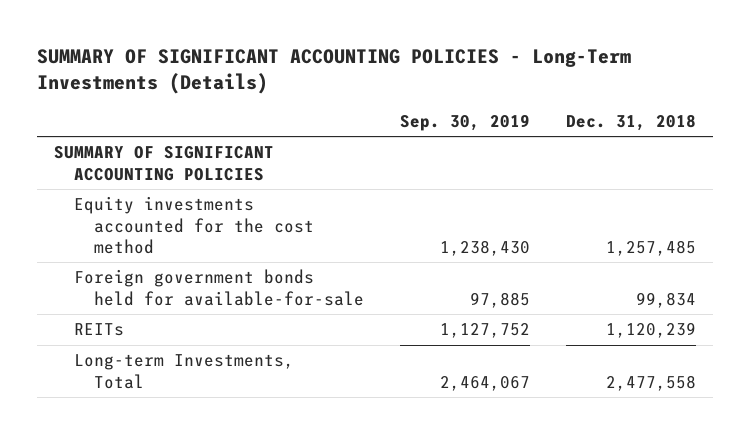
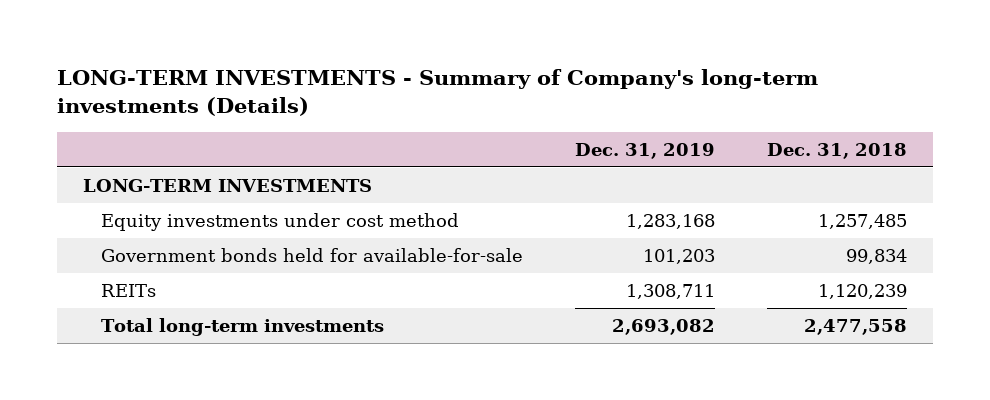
- SUMMARY OF SIGNIFICANT ACCOUNTING POLICIES - Long-Term Investments (Details)
+ LONG-TERM INVESTMENTS - Summary of Company's long-term investments (Details)
- | Sep. 30, 2019 | Dec. 31, 2018
+ | Dec. 31, 2019 | Dec. 31, 2018
- SUMMARY OF SIGNIFICANT ACCOUNTING POLICIES
- Equity investments accounted for the cost method | 1,238,430 | 1,257,485
- Foreign government bonds held for available-for-sale | 97,885 | 99,834
+ LONG-TERM INVESTMENTS
+ Equity investments under cost method | 1,283,168 | 1,257,485
+ Government bonds held for available-for-sale | 101,203 | 99,834
- Long-term Investments, Total | 2,464,067 | 2,477,558
+ Total long-term investments | 2,693,082 | 2,477,558

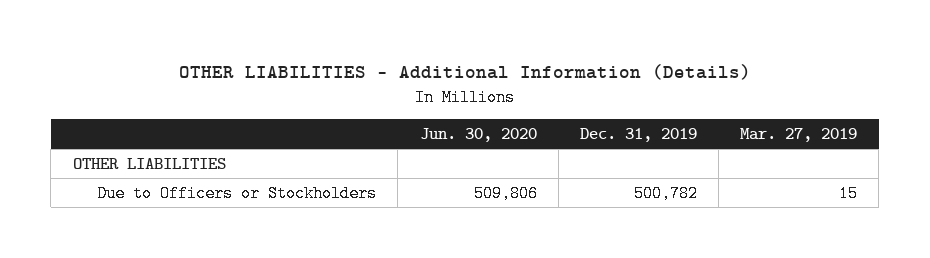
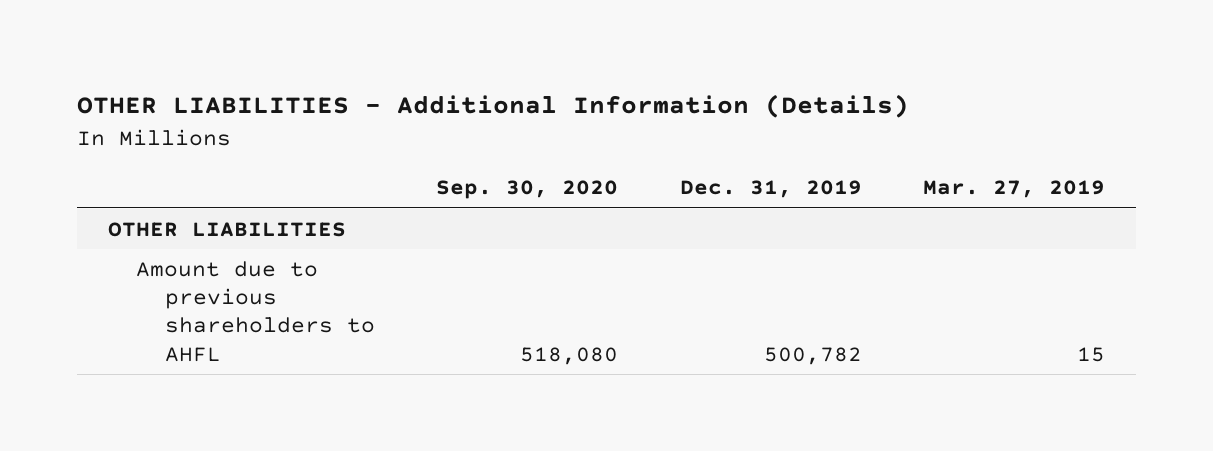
- | Jun. 30, 2020 | Dec. 31, 2019 | Mar. 27, 2019
+ | Sep. 30, 2020 | Dec. 31, 2019 | Mar. 27, 2019
- Due to Officers or Stockholders | 509,806 | 500,782 | 15
+ Amount due to previous shareholders to AHFL | 518,080 | 500,782 | 15

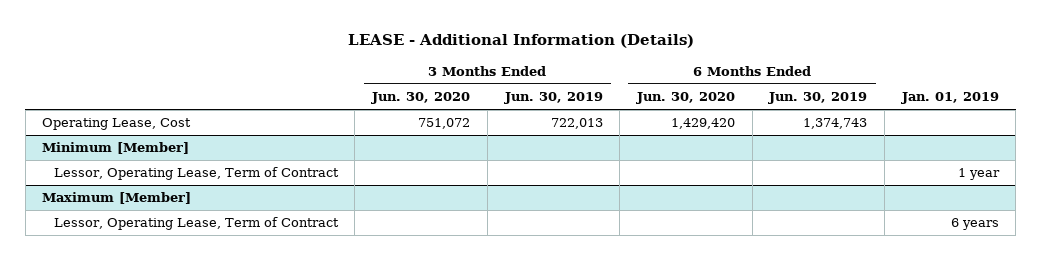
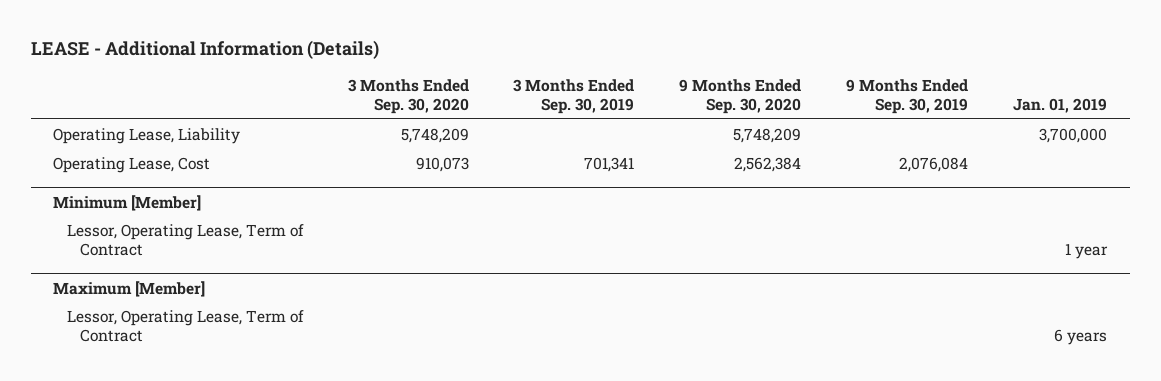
- | 3 Months Ended Jun. 30, 2020 | 3 Months Ended Jun. 30, 2019 | 6 Months Ended Jun. 30, 2020 | 6 Months Ended Jun. 30, 2019 | Jan. 01, 2019
+ | 3 Months Ended Sep. 30, 2020 | 3 Months Ended Sep. 30, 2019 | 9 Months Ended Sep. 30, 2020 | 9 Months Ended Sep. 30, 2019 | Jan. 01, 2019
+ Operating Lease, Liability | 5,748,209 | | 5,748,209 | | 3,700,000

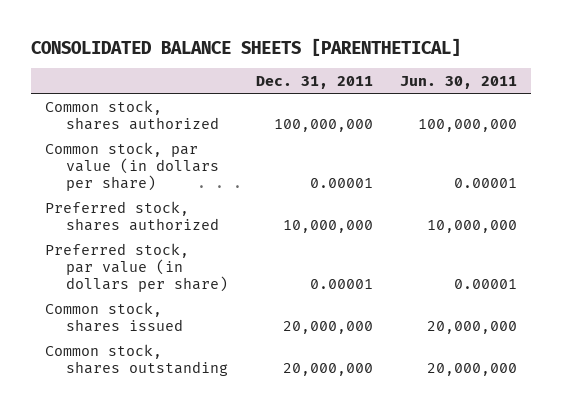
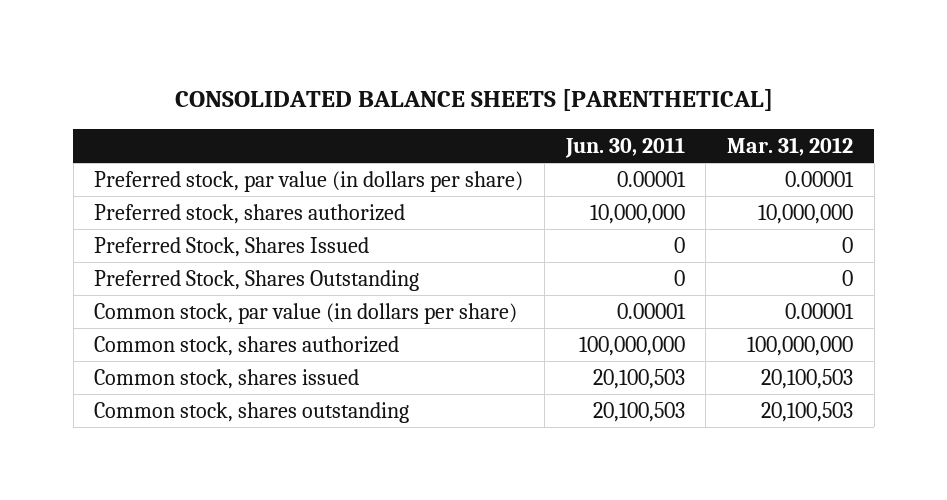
- | Dec. 31, 2011 | Jun. 30, 2011
+ | Jun. 30, 2011 | Mar. 31, 2012
- Common stock, shares issued | 20,000,000 | 20,000,000
- Common stock, shares outstanding | 20,000,000 | 20,000,000
moved down: Preferred stock, shares authorized | 10,000,000 | 10,000,000
+ Preferred Stock, Shares Issued | 0 | 0
+ Preferred Stock, Shares Outstanding | 0 | 0
moved down: Common stock, par value (in dollars per share) | 0.00001 | 0.00001
moved down: Common stock, shares authorized | 100,000,000 | 100,000,000
+ Common stock, shares issued | 20,100,503 | 20,100,503
+ Common stock, shares outstanding | 20,100,503 | 20,100,503

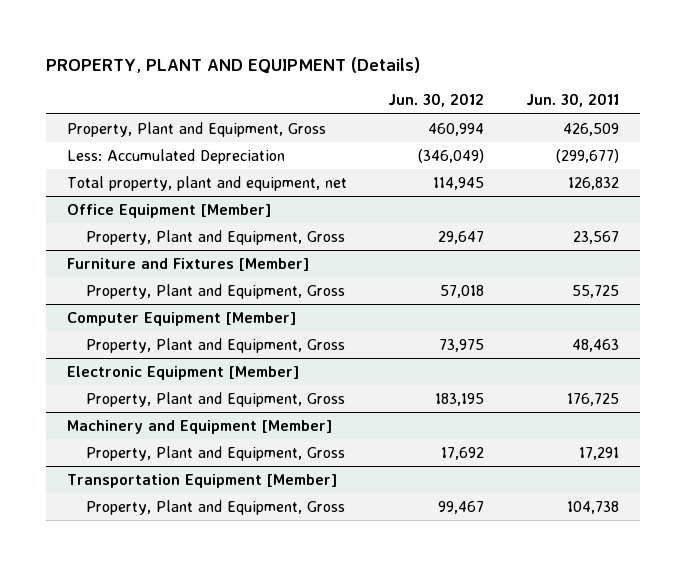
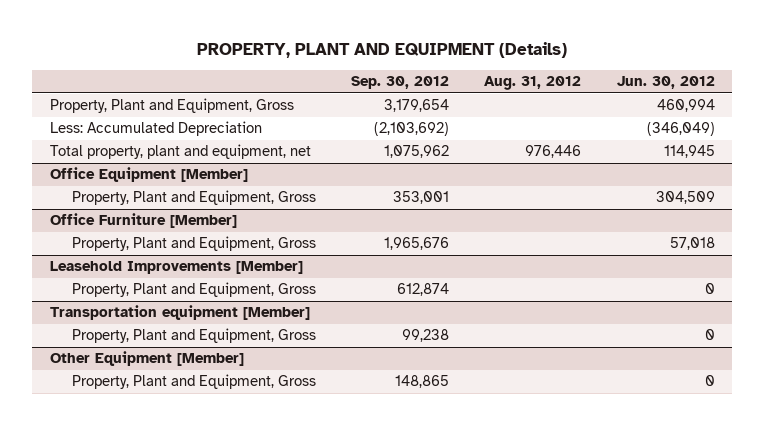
- | Jun. 30, 2012 | Jun. 30, 2011
+ | Sep. 30, 2012 | Aug. 31, 2012 | Jun. 30, 2012
@ Office Equipment [Member]
- Property, Plant and Equipment, Gross | 29,647 | 23,567
- Furniture and Fixtures [Member]
@ Office Equipment [Member]
+ Property, Plant and Equipment, Gross | 353,001 | | 304,509
+ Office Furniture [Member]
- Computer Equipment [Member]
- Property, Plant and Equipment, Gross | 73,975 | 48,463
- Electronic Equipment [Member]
- Property, Plant and Equipment, Gross | 183,195 | 176,725
- Machinery and Equipment [Member]
- Property, Plant and Equipment, Gross | 17,692 | 17,291
- Transportation Equipment [Member]
- Property, Plant and Equipment, Gross | 99,467 | 104,738
+ Leasehold Improvements [Member]
+ Property, Plant and Equipment, Gross | 612,874 | | 0
+ Transportation equipment [Member]
+ Property, Plant and Equipment, Gross | 99,238 | | 0
+ Other Equipment [Member]
+ Property, Plant and Equipment, Gross | 148,865 | | 0

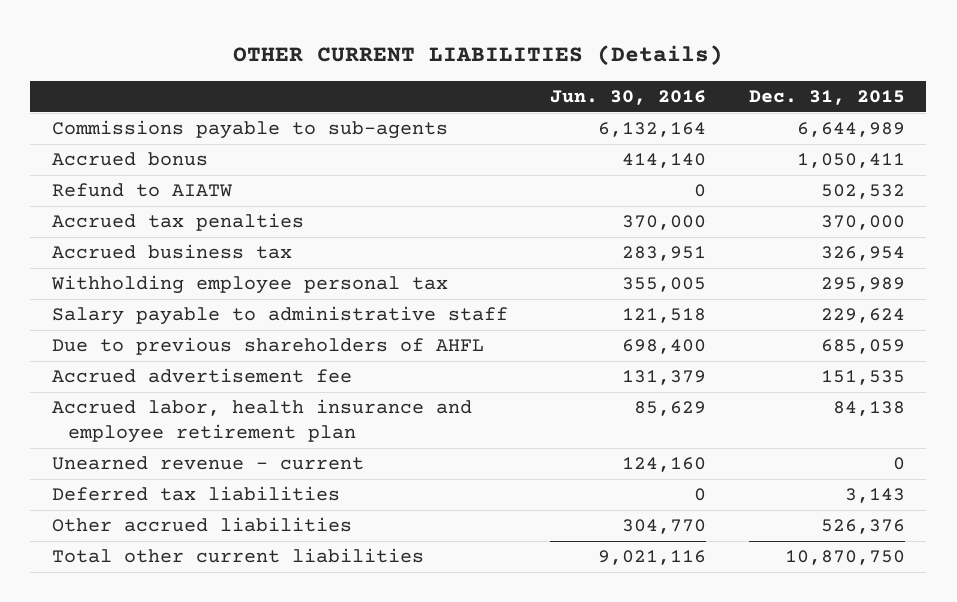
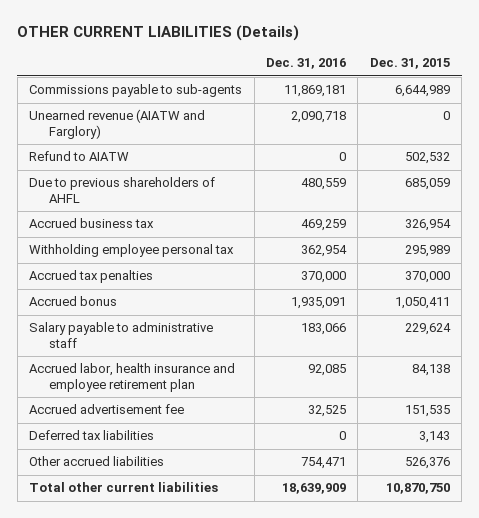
- | Jun. 30, 2016 | Dec. 31, 2015
+ | Dec. 31, 2016 | Dec. 31, 2015
+ Unearned revenue (AIATW and Farglory) | 2,090,718 | 0
moved up: Due to previous shareholders of AHFL | 480,559 | 685,059
moved down: Accrued tax penalties | 370,000 | 370,000
moved down: Accrued bonus | 1,935,091 | 1,050,411
- Unearned revenue - current | 124,160 | 0
moved down: Accrued advertisement fee | 32,525 | 151,535

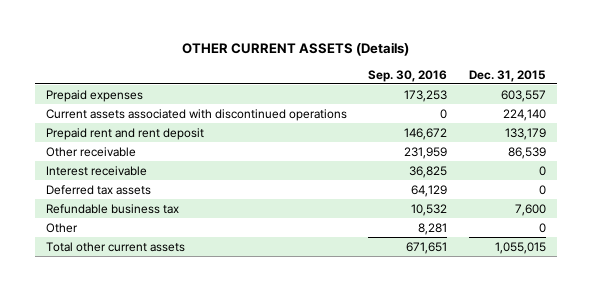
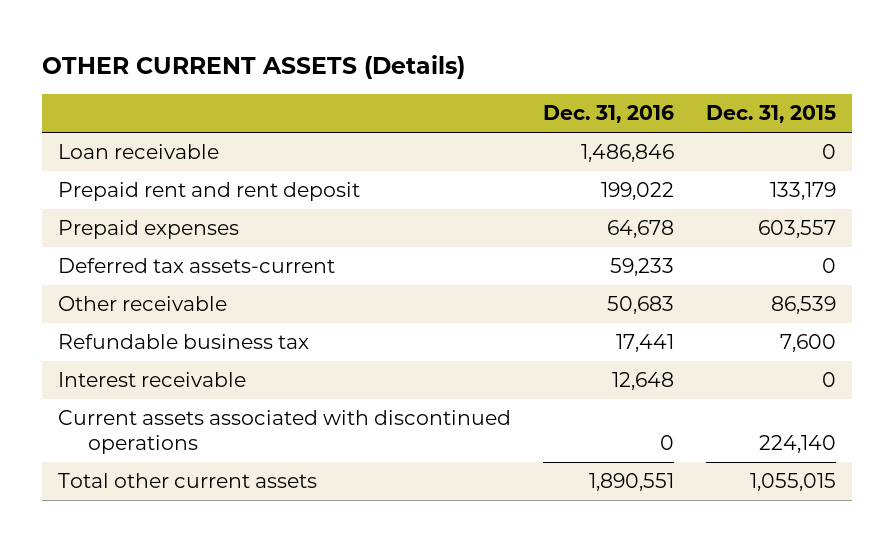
- | Sep. 30, 2016 | Dec. 31, 2015
+ | Dec. 31, 2016 | Dec. 31, 2015
+ Loan receivable | 1,486,846 | 0
moved down: Prepaid expenses | 64,678 | 603,557
+ Deferred tax assets-current | 59,233 | 0
- Deferred tax assets | 64,129 | 0
- Other | 8,281 | 0
moved down: Interest receivable | 12,648 | 0
moved down: Current assets associated with discontinued operations | 0 | 224,140

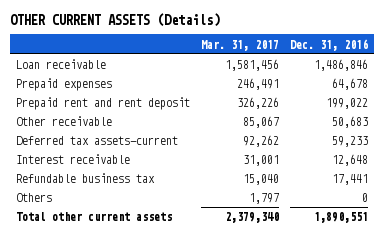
- | Dec. 31, 2016 | Dec. 31, 2015
+ | Mar. 31, 2017 | Dec. 31, 2016
moved down: Prepaid rent and rent deposit | 326,226 | 199,022
moved down: Deferred tax assets-current | 92,262 | 59,233
- Current assets associated with discontinued operations | 0 | 224,140
moved down: Refundable business tax | 15,040 | 17,441
+ Others | 1,797 | 0

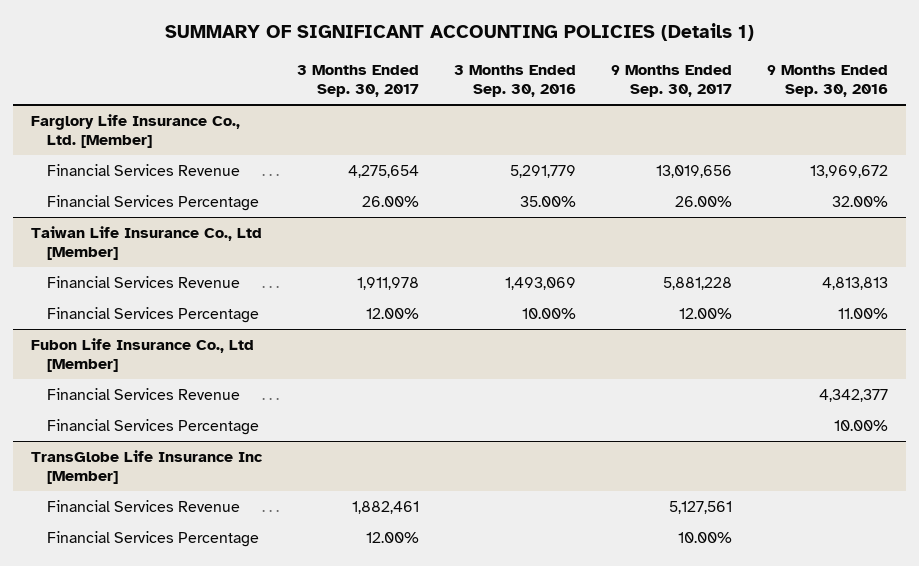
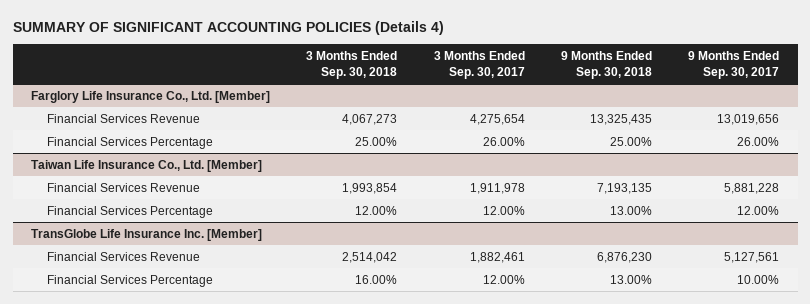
- SUMMARY OF SIGNIFICANT ACCOUNTING POLICIES (Details 1)
+ SUMMARY OF SIGNIFICANT ACCOUNTING POLICIES (Details 4)
- | 3 Months Ended Sep. 30, 2017 | 3 Months Ended Sep. 30, 2016 | 9 Months Ended Sep. 30, 2017 | 9 Months Ended Sep. 30, 2016
+ | 3 Months Ended Sep. 30, 2018 | 3 Months Ended Sep. 30, 2017 | 9 Months Ended Sep. 30, 2018 | 9 Months Ended Sep. 30, 2017
- Taiwan Life Insurance Co., Ltd [Member]
+ Taiwan Life Insurance Co., Ltd. [Member]
- Fubon Life Insurance Co., Ltd [Member]
- Financial Services Revenue | | | | 4,342,377
- Financial Services Percentage | | | | 10.00%
- TransGlobe Life Insurance Inc [Member]
+ TransGlobe Life Insurance Inc. [Member]

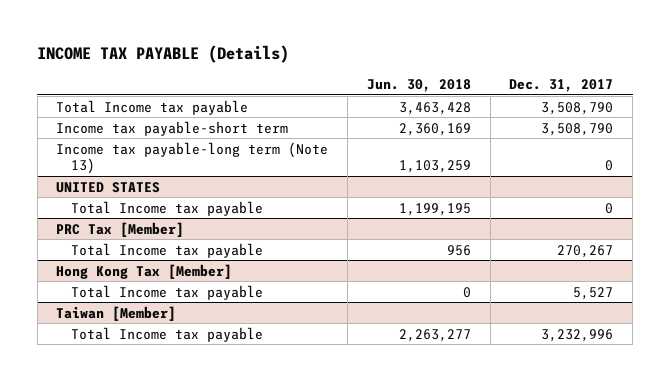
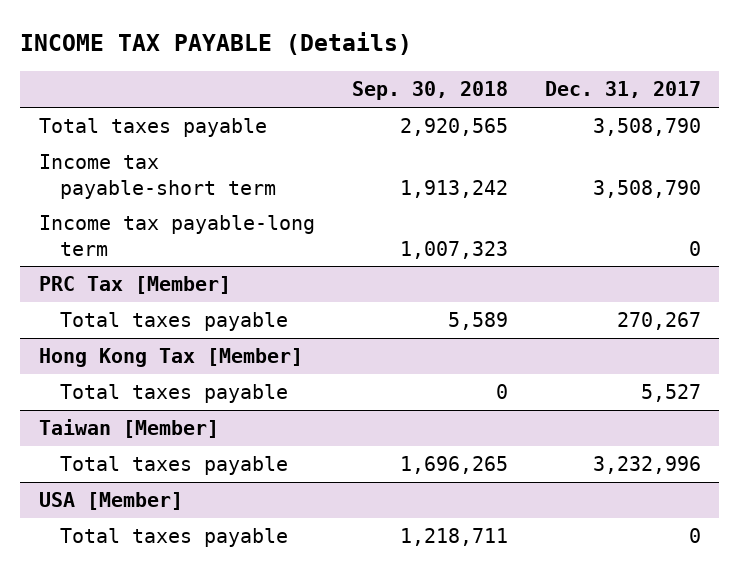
- | Jun. 30, 2018 | Dec. 31, 2017
+ | Sep. 30, 2018 | Dec. 31, 2017
- Total Income tax payable | 3,463,428 | 3,508,790
+ Total taxes payable | 2,920,565 | 3,508,790
- Income tax payable-long term (Note 13) | 1,103,259 | 0
- UNITED STATES
- Total Income tax payable | 1,199,195 | 0
+ Income tax payable-long term | 1,007,323 | 0
@ PRC Tax [Member]
- Total Income tax payable | 956 | 270,267
+ Total taxes payable | 5,589 | 270,267
@ Hong Kong Tax [Member]
- Total Income tax payable | 0 | 5,527
+ Total taxes payable | 0 | 5,527
@ Taiwan [Member]
- Total Income tax payable | 2,263,277 | 3,232,996
+ Total taxes payable | 1,696,265 | 3,232,996
+ USA [Member]
+ Total taxes payable | 1,218,711 | 0

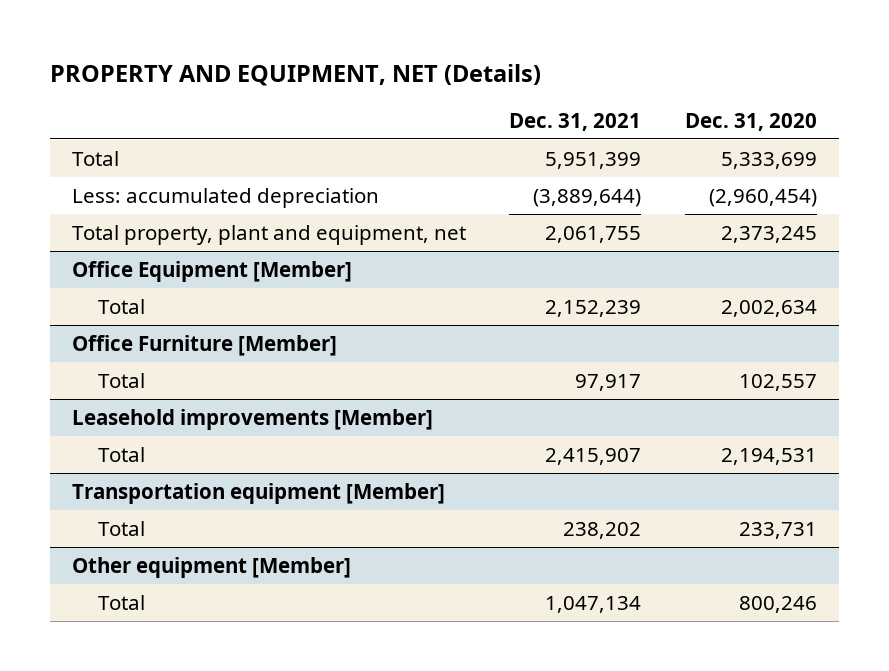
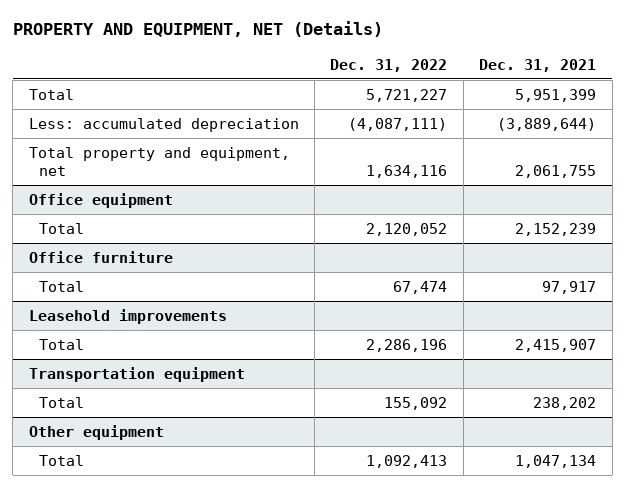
- | Dec. 31, 2021 | Dec. 31, 2020
+ | Dec. 31, 2022 | Dec. 31, 2021
- Total property, plant and equipment, net | 2,061,755 | 2,373,245
- Office Equipment [Member]
+ Total property and equipment, net | 1,634,116 | 2,061,755
+ Office equipment
- Office Furniture [Member]
+ Office furniture
- Leasehold improvements [Member]
+ Leasehold improvements
- Transportation equipment [Member]
+ Transportation equipment
- Other equipment [Member]
+ Other equipment

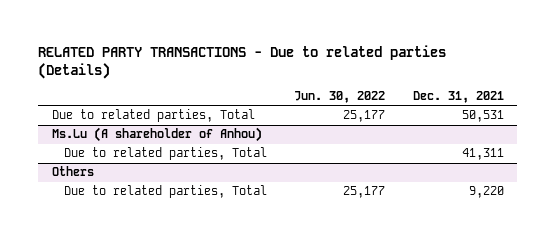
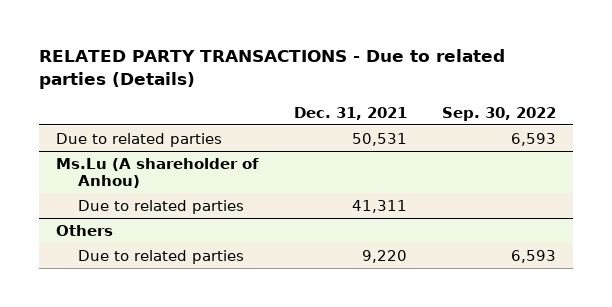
- | Jun. 30, 2022 | Dec. 31, 2021
+ | Dec. 31, 2021 | Sep. 30, 2022
- Due to related parties, Total | 25,177 | 50,531
+ Due to related parties | 50,531 | 6,593
@ Ms.Lu (A shareholder of Anhou)
- Due to related parties, Total | | 41,311
+ Due to related parties | 41,311 |
@ Others
- Due to related parties, Total | 25,177 | 9,220
+ Due to related parties | 9,220 | 6,593

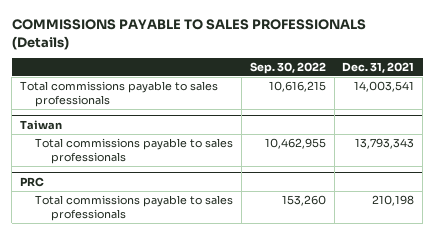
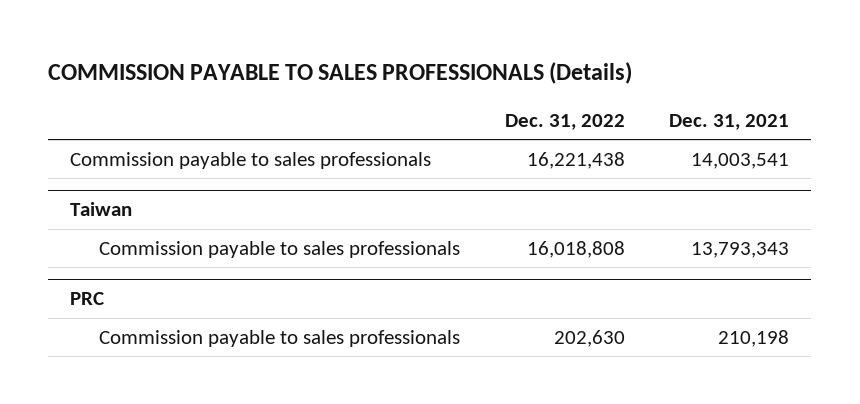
- COMMISSIONS PAYABLE TO SALES PROFESSIONALS (Details)
+ COMMISSION PAYABLE TO SALES PROFESSIONALS (Details)
- | Sep. 30, 2022 | Dec. 31, 2021
+ | Dec. 31, 2022 | Dec. 31, 2021
- Total commissions payable to sales professionals | 10,616,215 | 14,003,541
+ Commission payable to sales professionals | 16,221,438 | 14,003,541
@ Taiwan
- Total commissions payable to sales professionals | 10,462,955 | 13,793,343
+ Commission payable to sales professionals | 16,018,808 | 13,793,343
@ PRC
- Total commissions payable to sales professionals | 153,260 | 210,198
+ Commission payable to sales professionals | 202,630 | 210,198

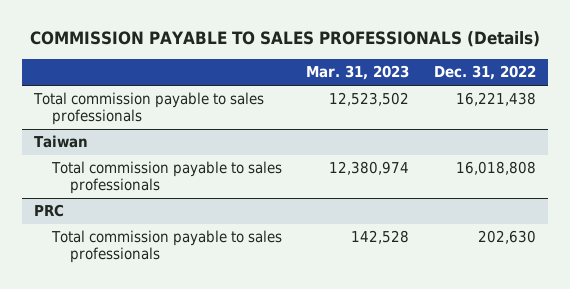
- | Dec. 31, 2022 | Dec. 31, 2021
+ | Mar. 31, 2023 | Dec. 31, 2022
- Commission payable to sales professionals | 16,221,438 | 14,003,541
+ Total commission payable to sales professionals | 12,523,502 | 16,221,438
@ Taiwan
- Commission payable to sales professionals | 16,018,808 | 13,793,343
+ Total commission payable to sales professionals | 12,380,974 | 16,018,808
@ PRC
- Commission payable to sales professionals | 202,630 | 210,198
+ Total commission payable to sales professionals | 142,528 | 202,630

